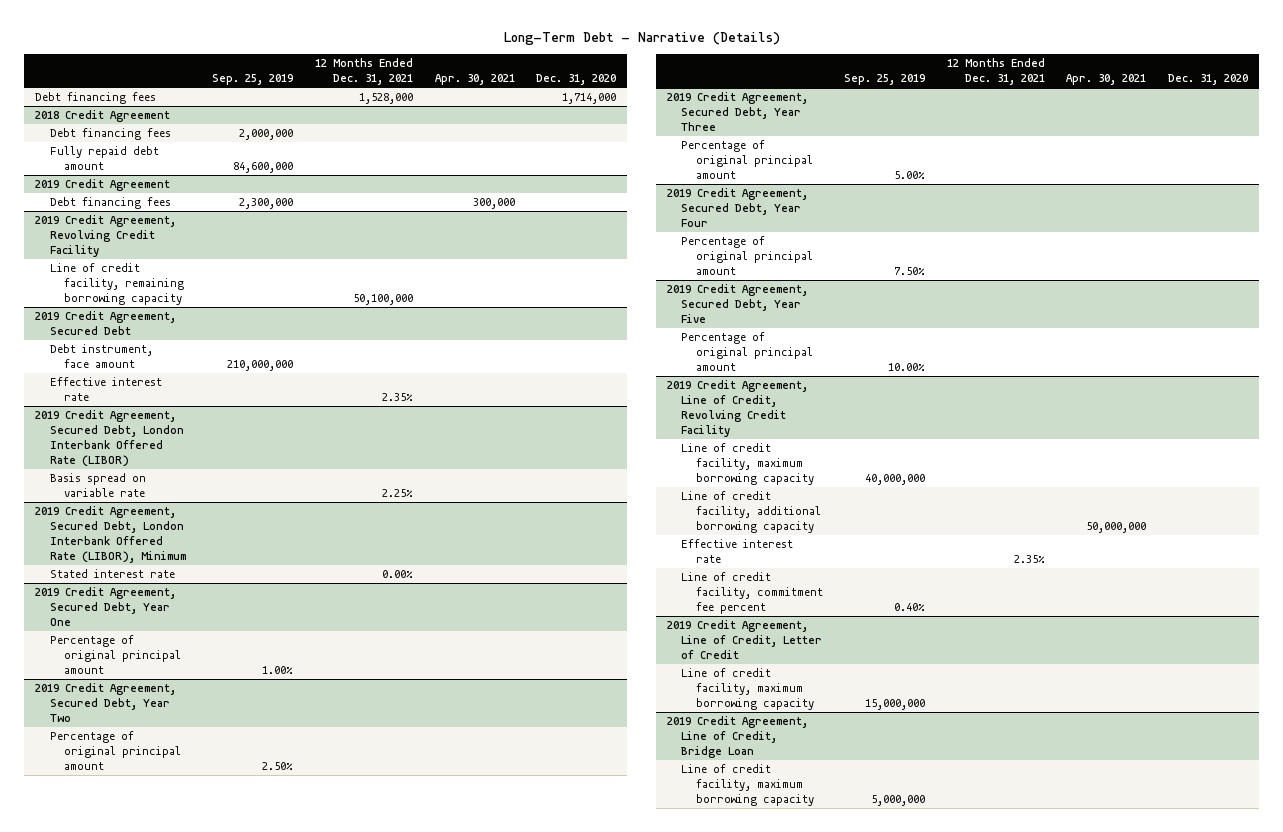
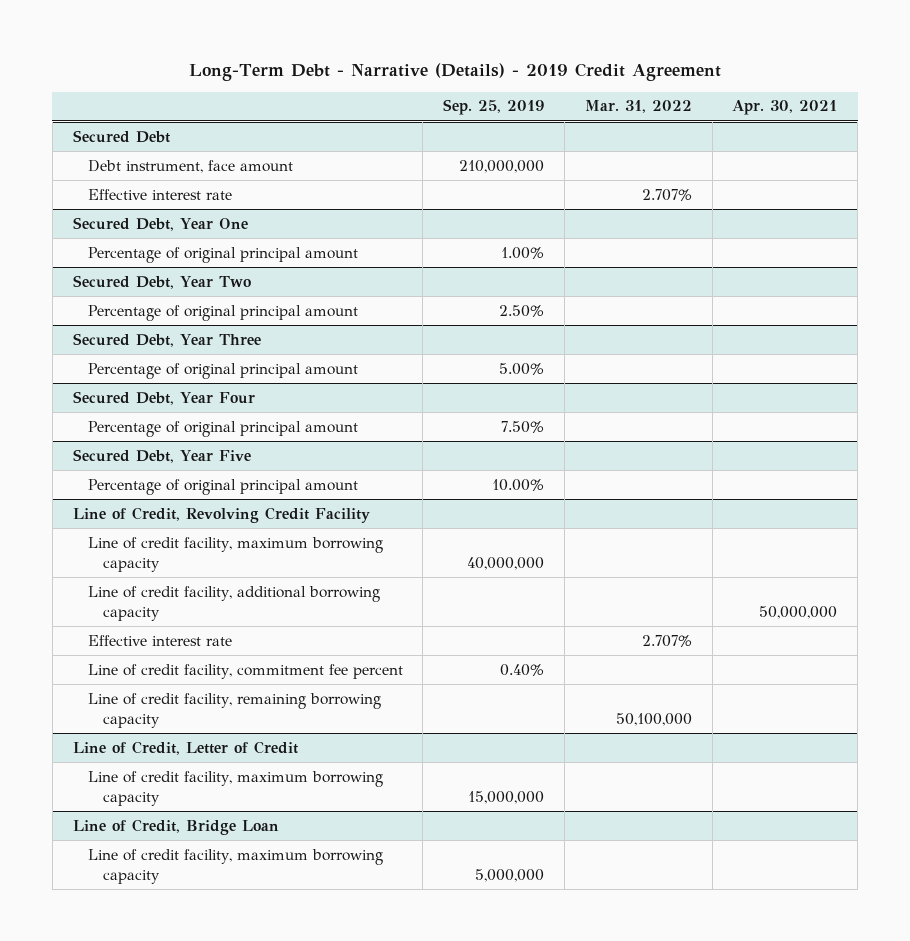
- Long-Term Debt - Narrative (Details)
+ Long-Term Debt - Narrative (Details) - 2019 Credit Agreement
- | Sep. 25, 2019 | 12 Months Ended Dec. 31, 2021 | Apr. 30, 2021 | Dec. 31, 2020
+ | Sep. 25, 2019 | Mar. 31, 2022 | Apr. 30, 2021
- Debt financing fees | | 1,528,000 | | 1,714,000
- 2018 Credit Agreement
- Debt financing fees | 2,000,000 | | |
- Fully repaid debt amount | 84,600,000 | | |
- 2019 Credit Agreement
- Debt financing fees | 2,300,000 | | 300,000 |
- 2019 Credit Agreement, Revolving Credit Facility
- Line of credit facility, remaining borrowing capacity | | 50,100,000 | |
- 2019 Credit Agreement, Secured Debt
+ Secured Debt
- 2019 Credit Agreement, Secured Debt, London Interbank Offered Rate (LIBOR)
- Basis spread on variable rate | | 2.25% | |
- 2019 Credit Agreement, Secured Debt, London Interbank Offered Rate (LIBOR), Minimum
- Stated interest rate | | 0.00% | |
- 2019 Credit Agreement, Secured Debt, Year One
+ Secured Debt, Year One
- 2019 Credit Agreement, Secured Debt, Year Two
+ Secured Debt, Year Two
- 2019 Credit Agreement, Secured Debt, Year Three
+ Secured Debt, Year Three
- 2019 Credit Agreement, Secured Debt, Year Four
+ Secured Debt, Year Four
- 2019 Credit Agreement, Secured Debt, Year Five
+ Secured Debt, Year Five
- 2019 Credit Agreement, Line of Credit, Revolving Credit Facility
+ Line of Credit, Revolving Credit Facility
- 2019 Credit Agreement, Line of Credit, Letter of Credit
+ Line of credit facility, remaining borrowing capacity | | 50,100,000 |
+ Line of Credit, Letter of Credit
- 2019 Credit Agreement, Line of Credit, Bridge Loan
+ Line of Credit, Bridge Loan

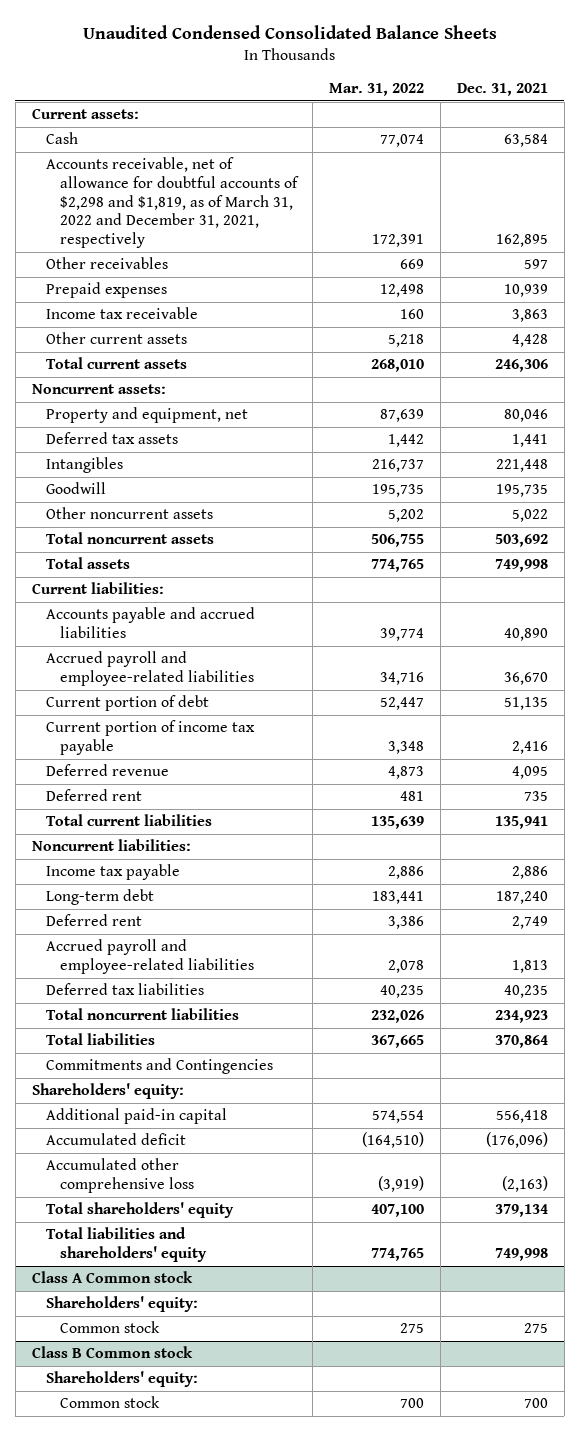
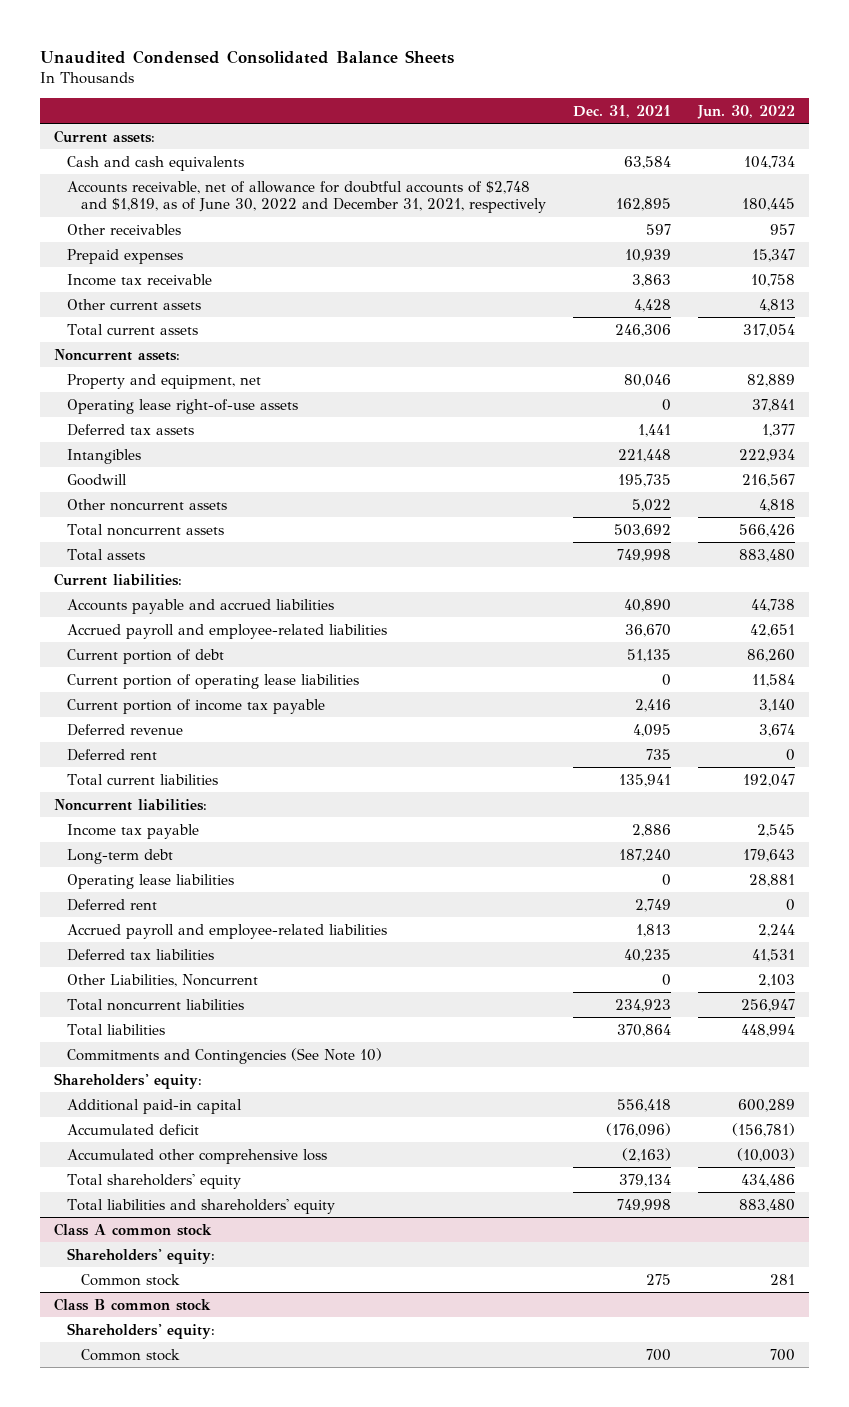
- | Mar. 31, 2022 | Dec. 31, 2021
+ | Dec. 31, 2021 | Jun. 30, 2022
- Cash | 77,074 | 63,584
- Accounts receivable, net of allowance for doubtful accounts of $2,298 and $1,819, as of March 31, 2022 and December 31, 2021, respectively | 172,391 | 162,895
+ Cash and cash equivalents | 63,584 | 104,734
+ Accounts receivable, net of allowance for doubtful accounts of $2,748 and $1,819, as of June 30, 2022 and December 31, 2021, respectively | 162,895 | 180,445
+ Operating lease right-of-use assets | 0 | 37,841
+ Current portion of operating lease liabilities | 0 | 11,584
+ Operating lease liabilities | 0 | 28,881
+ Other Liabilities, Noncurrent | 0 | 2,103
- Commitments and Contingencies
+ Commitments and Contingencies (See Note 10)
- Class A Common stock
+ Class A common stock
- Class B Common stock
+ Class B common stock

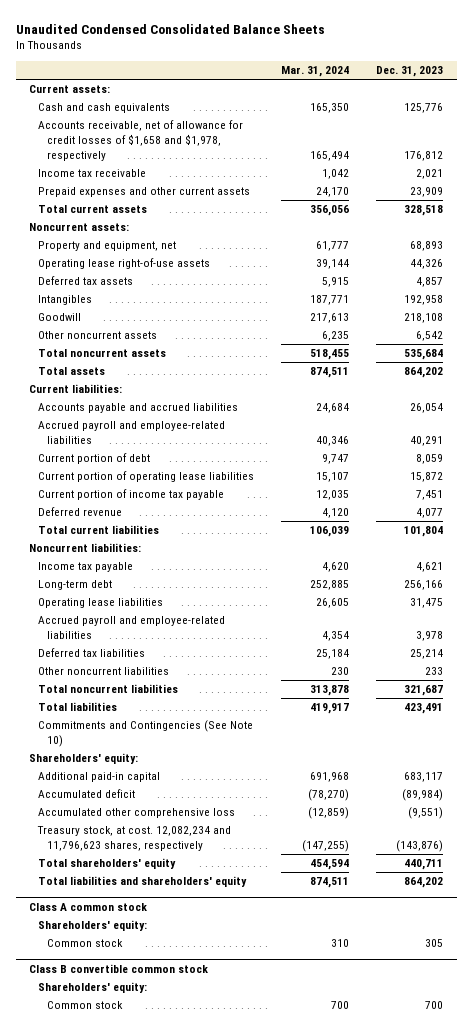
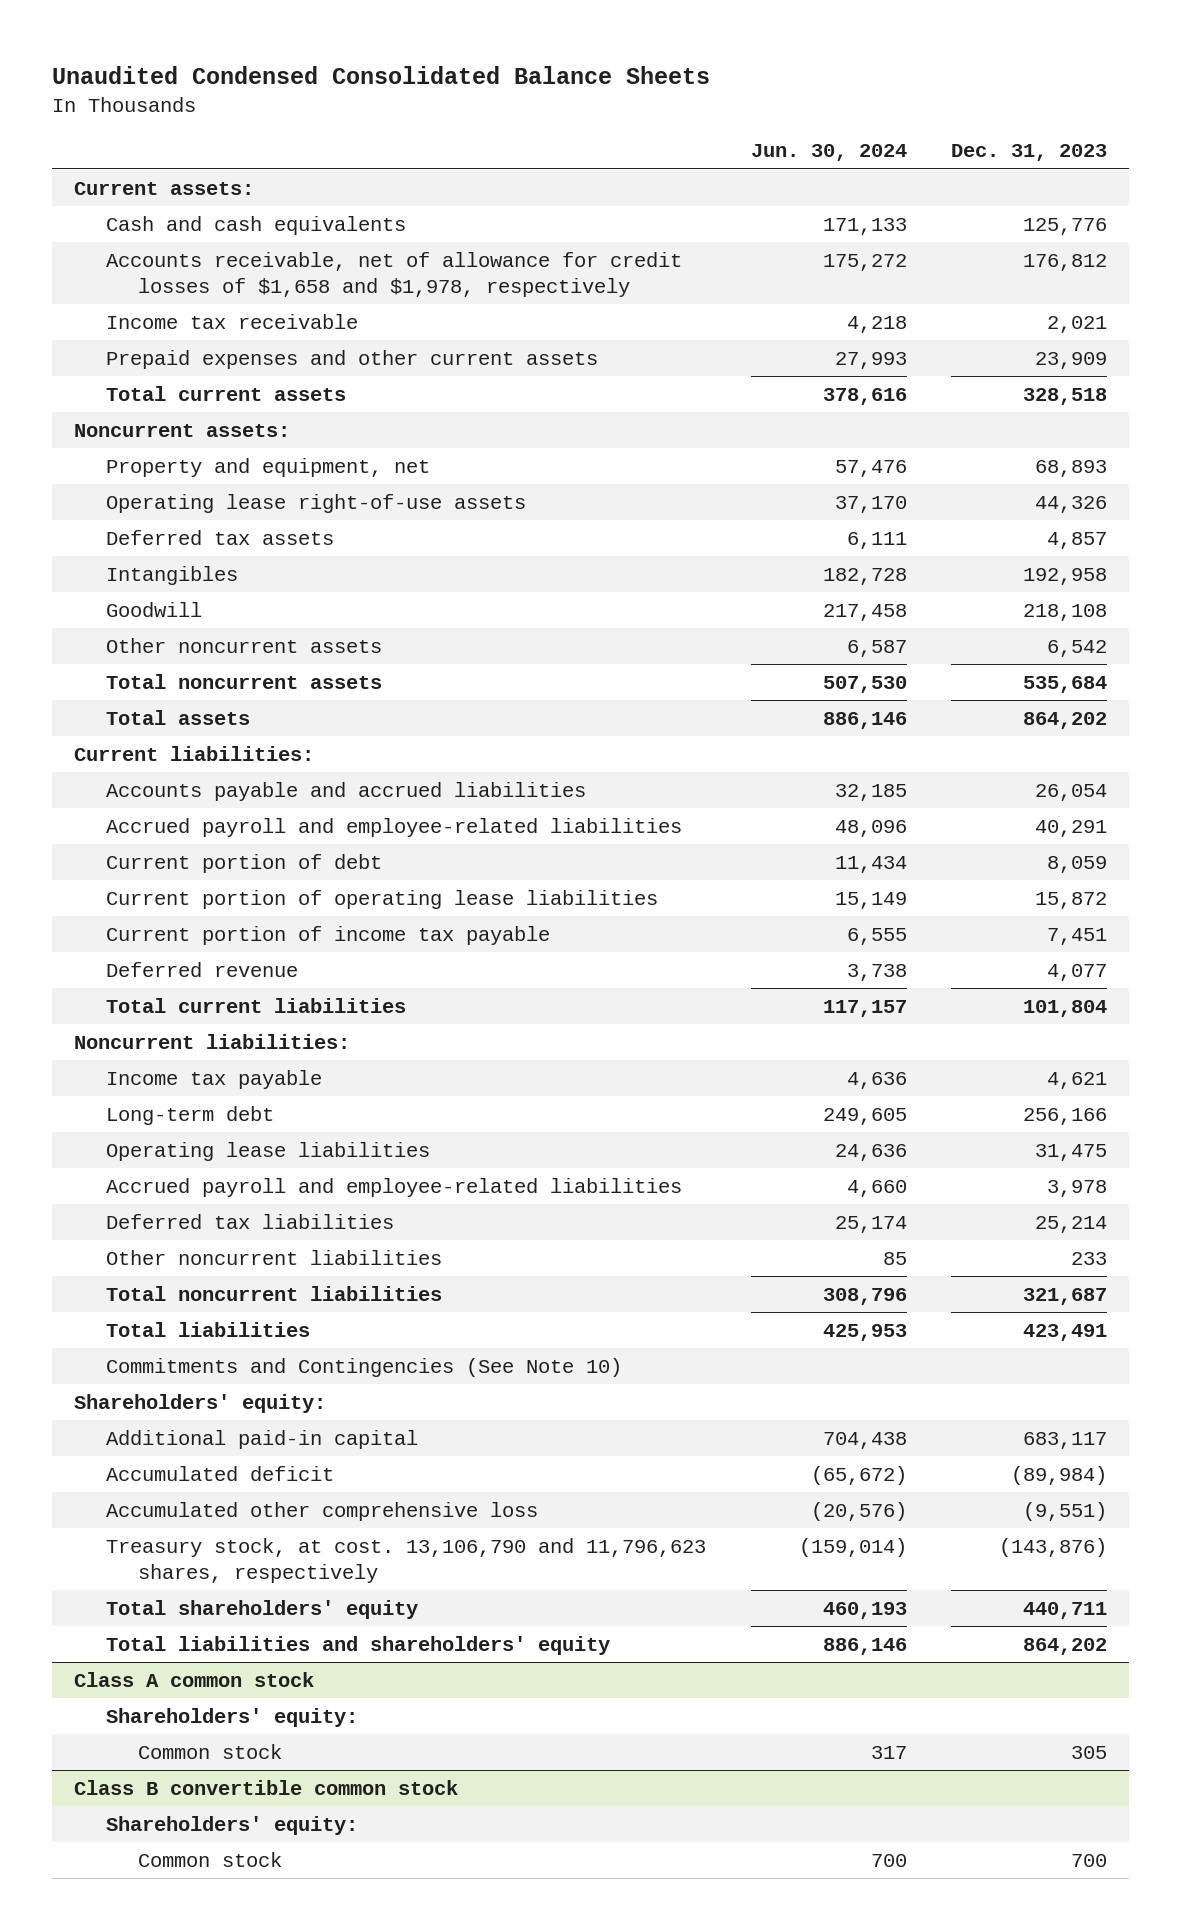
- | Mar. 31, 2024 | Dec. 31, 2023
+ | Jun. 30, 2024 | Dec. 31, 2023
- Treasury stock, at cost. 12,082,234 and 11,796,623 shares, respectively | (147,255) | (143,876)
+ Treasury stock, at cost. 13,106,790 and 11,796,623 shares, respectively | (159,014) | (143,876)

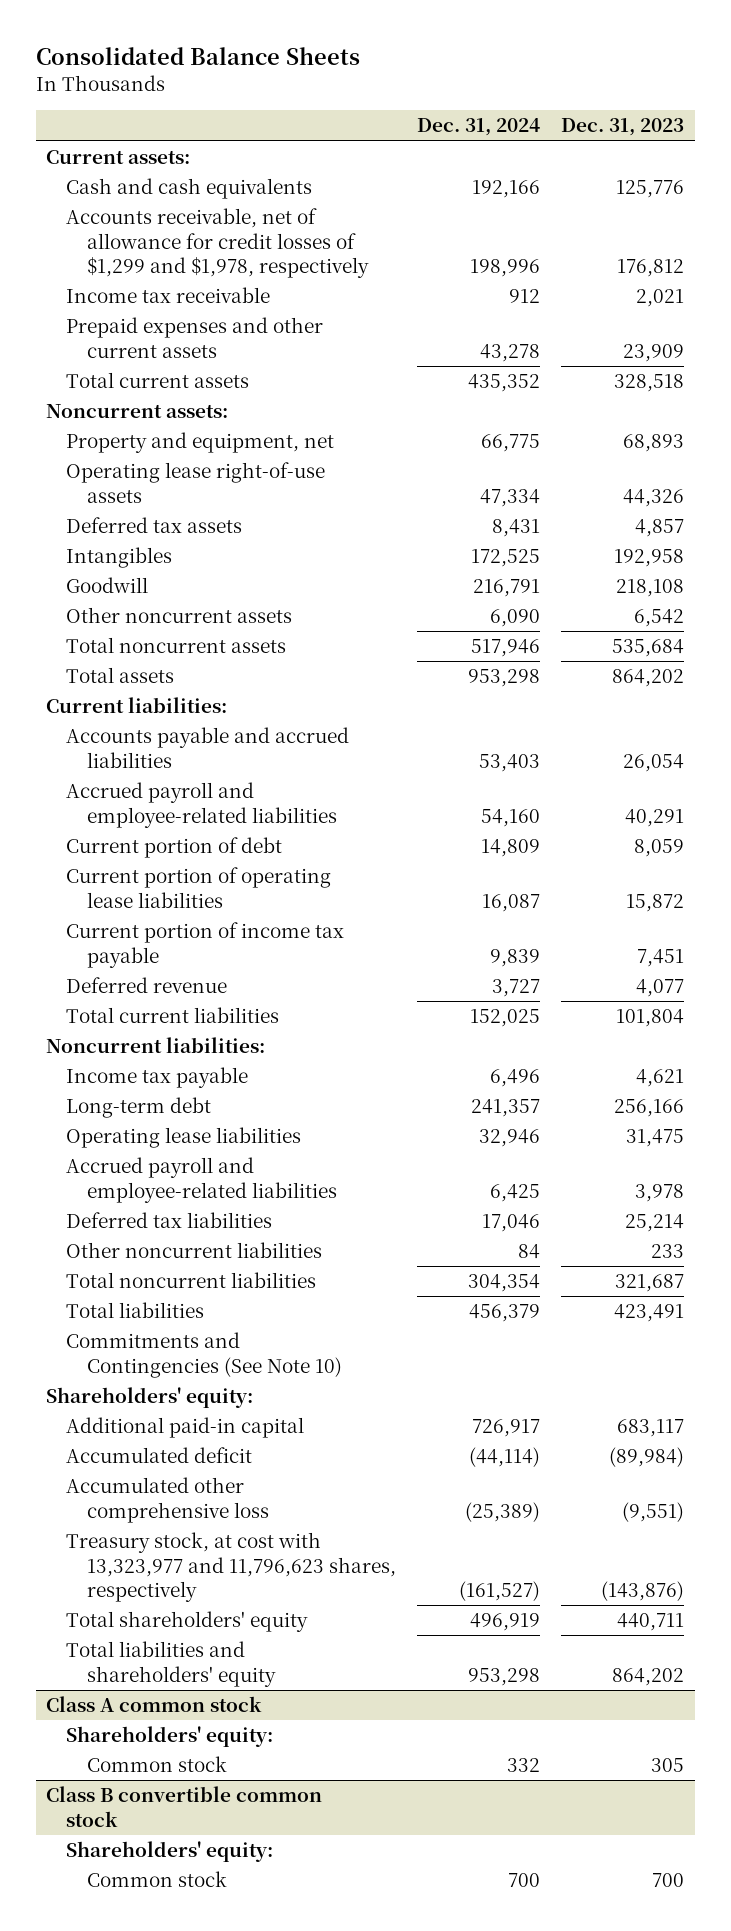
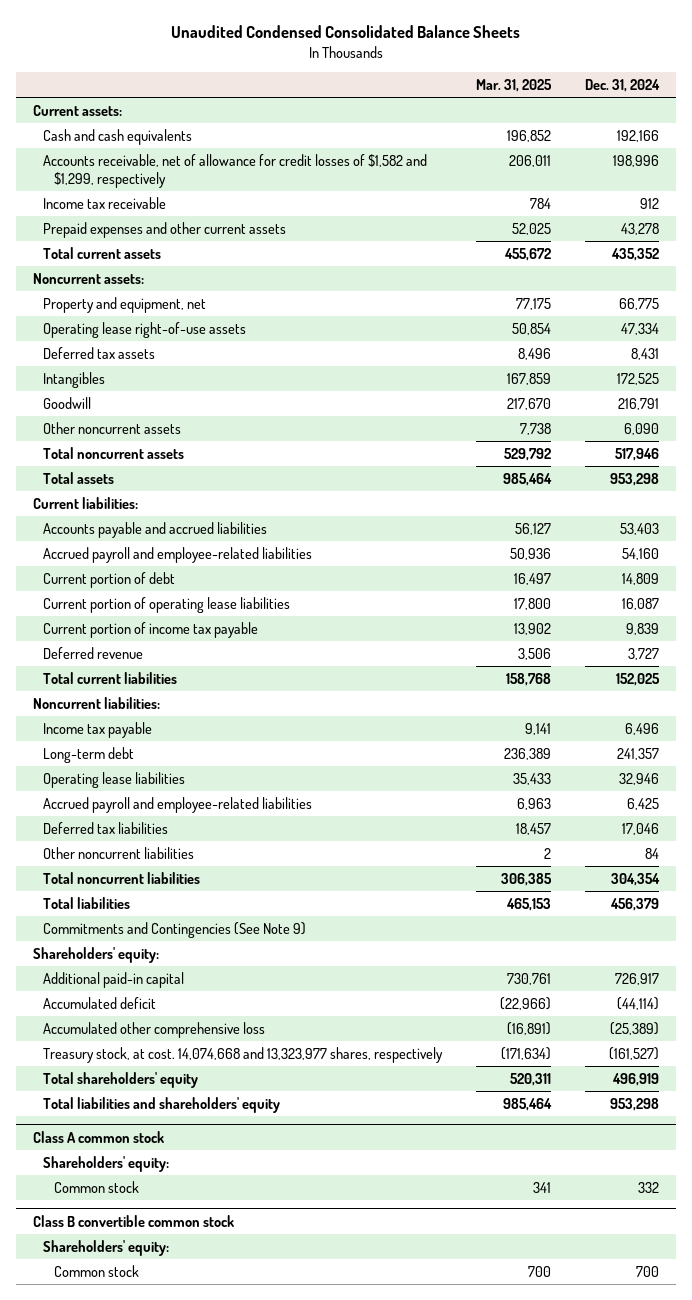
- Consolidated Balance Sheets
+ Unaudited Condensed Consolidated Balance Sheets
- | Dec. 31, 2024 | Dec. 31, 2023
+ | Mar. 31, 2025 | Dec. 31, 2024
- Accounts receivable, net of allowance for credit losses of $1,299 and $1,978, respectively | 198,996 | 176,812
+ Accounts receivable, net of allowance for credit losses of $1,582 and $1,299, respectively | 206,011 | 198,996
- Commitments and Contingencies (See Note 10)
+ Commitments and Contingencies (See Note 9)
- Treasury stock, at cost with 13,323,977 and 11,796,623 shares, respectively | (161,527) | (143,876)
+ Treasury stock, at cost. 14,074,668 and 13,323,977 shares, respectively | (171,634) | (161,527)

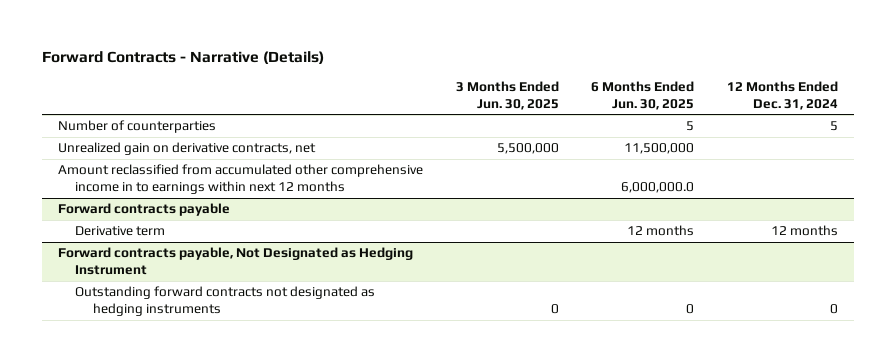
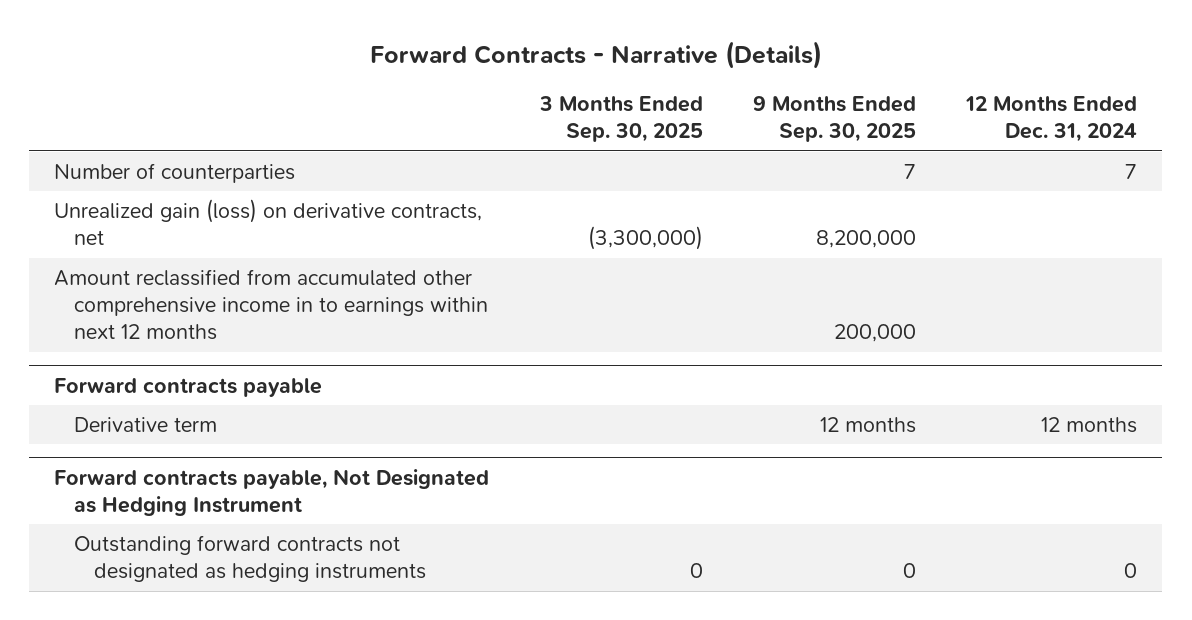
- | 3 Months Ended Jun. 30, 2025 | 6 Months Ended Jun. 30, 2025 | 12 Months Ended Dec. 31, 2024
+ | 3 Months Ended Sep. 30, 2025 | 9 Months Ended Sep. 30, 2025 | 12 Months Ended Dec. 31, 2024
- Number of counterparties | | 5 | 5
- Unrealized gain on derivative contracts, net | 5,500,000 | 11,500,000 |
+ Number of counterparties | | 7 | 7
+ Unrealized gain (loss) on derivative contracts, net | (3,300,000) | 8,200,000 |

